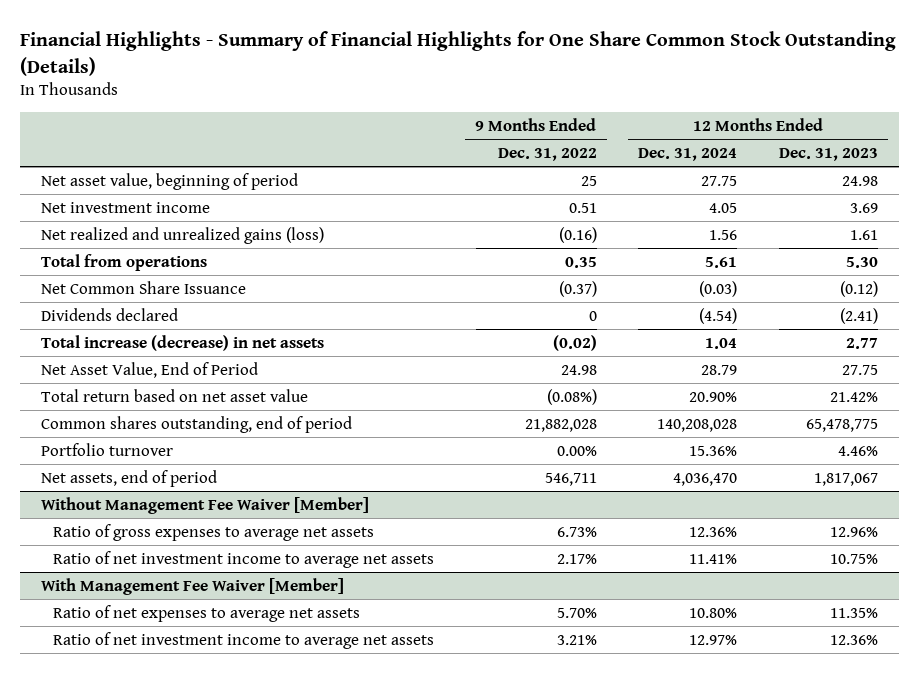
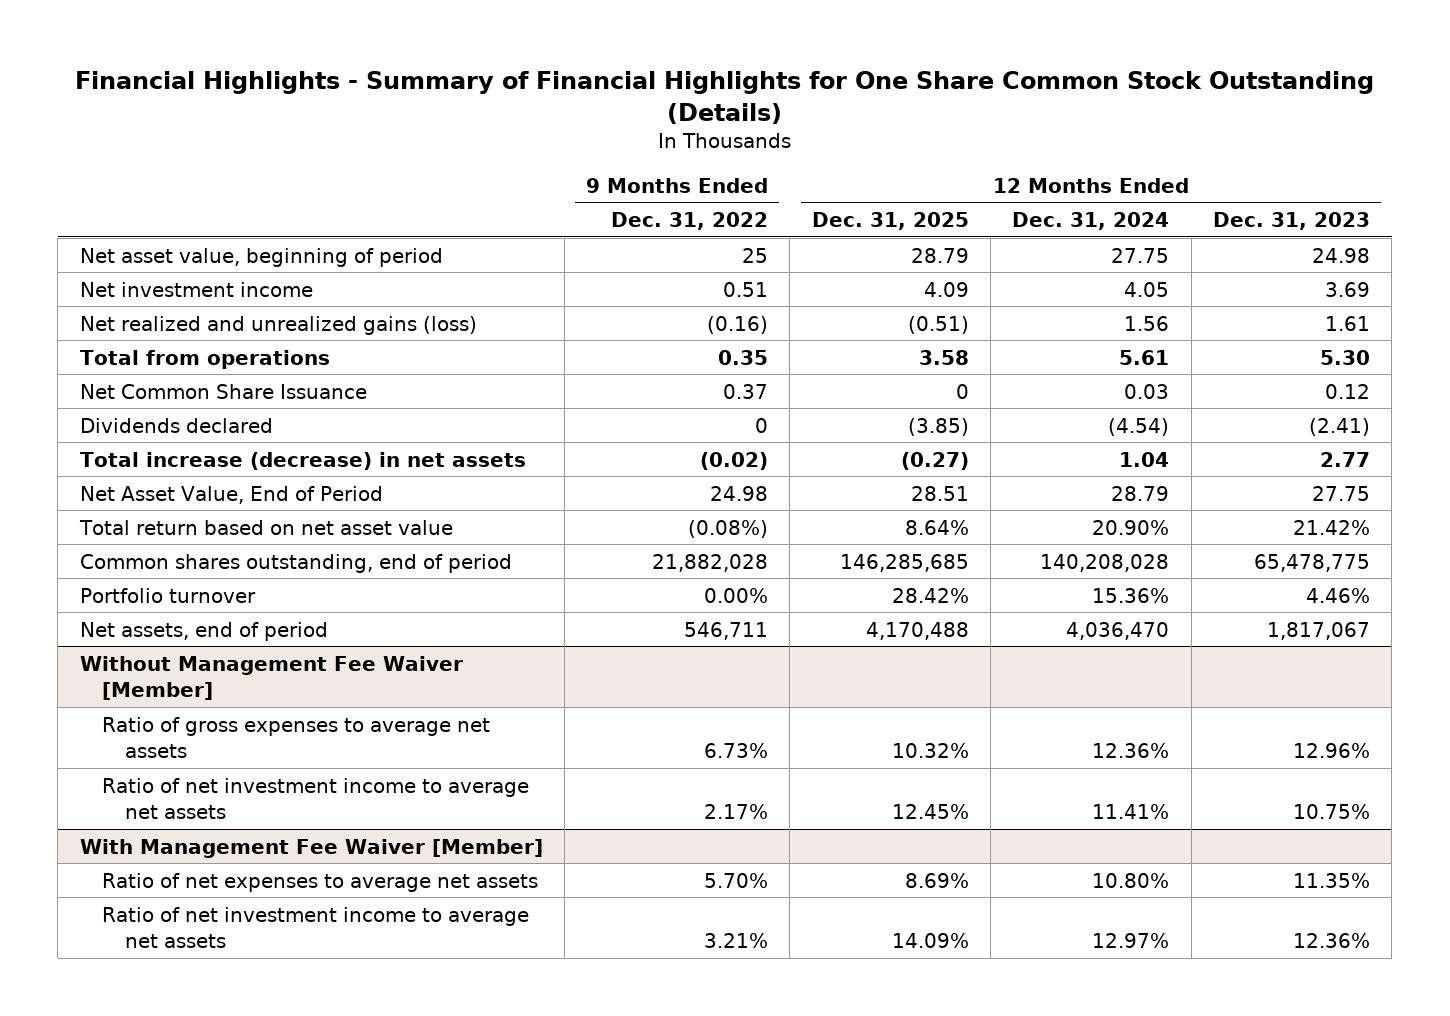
- | 9 Months Ended Dec. 31, 2022 | 12 Months Ended Dec. 31, 2024 | 12 Months Ended Dec. 31, 2023
+ | 9 Months Ended Dec. 31, 2022 | 12 Months Ended Dec. 31, 2025 | 12 Months Ended Dec. 31, 2024 | 12 Months Ended Dec. 31, 2023
- Net Common Share Issuance | (0.37) | (0.03) | (0.12)
+ Net Common Share Issuance | 0.37 | 0 | 0.03 | 0.12

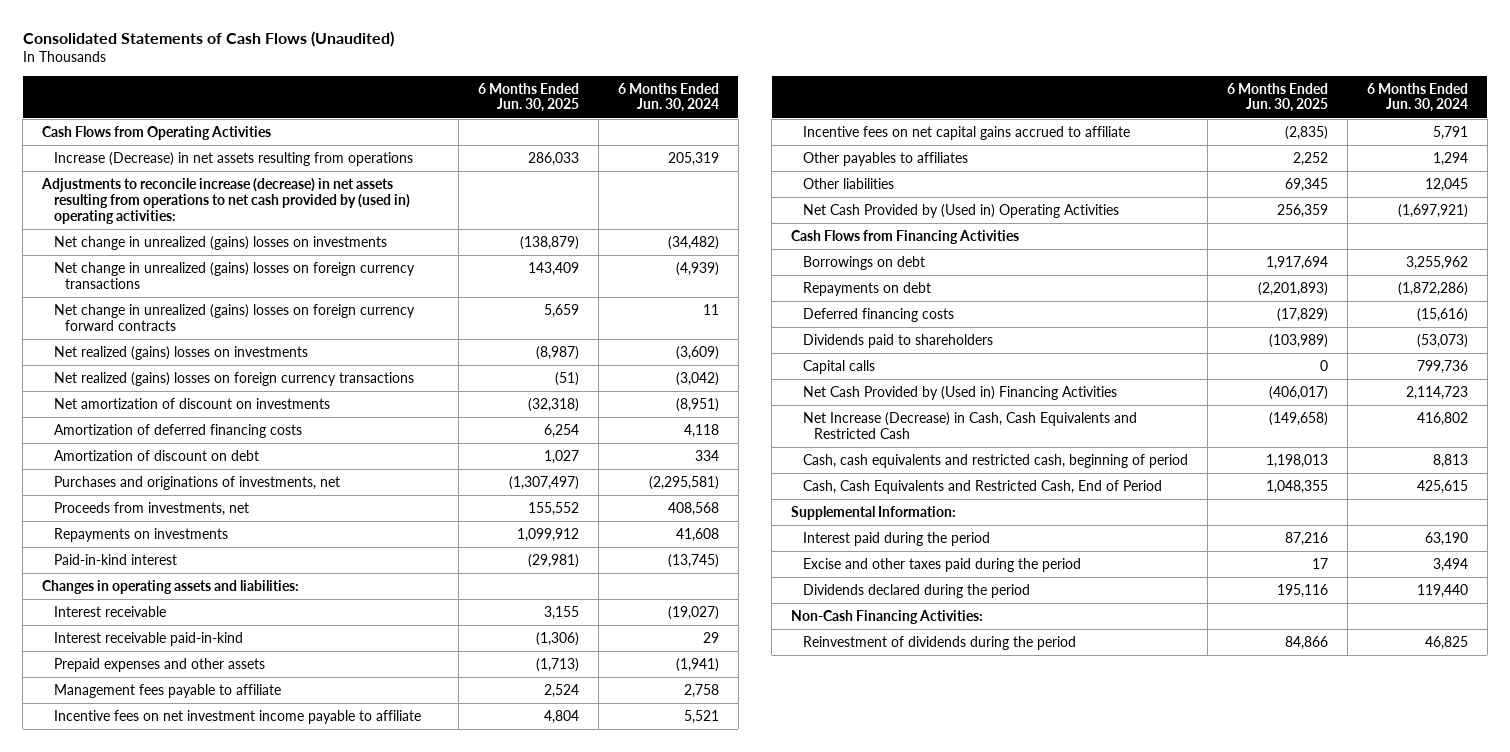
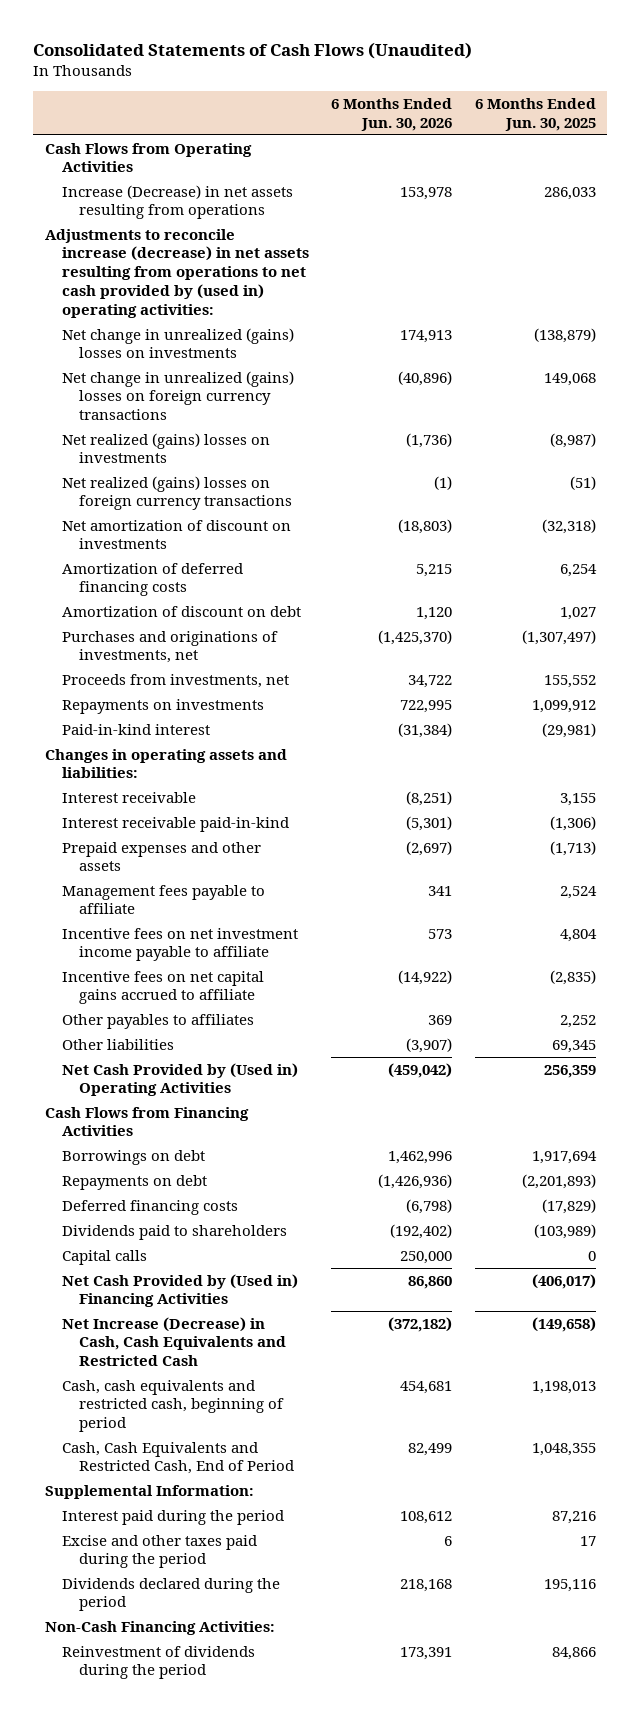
- | 6 Months Ended Jun. 30, 2025 | 6 Months Ended Jun. 30, 2024
+ | 6 Months Ended Jun. 30, 2026 | 6 Months Ended Jun. 30, 2025
- Net change in unrealized (gains) losses on foreign currency transactions | 143,409 | (4,939)
- Net change in unrealized (gains) losses on foreign currency forward contracts | 5,659 | 11
+ Net change in unrealized (gains) losses on foreign currency transactions | (40,896) | 149,068

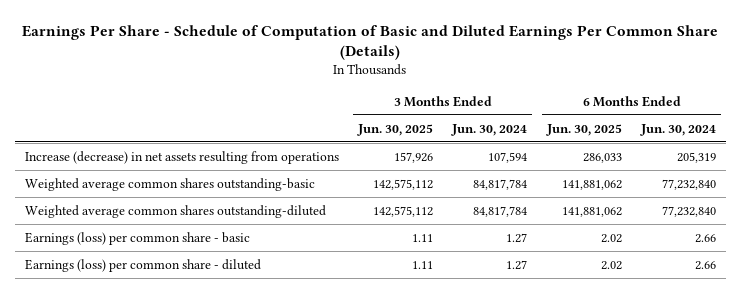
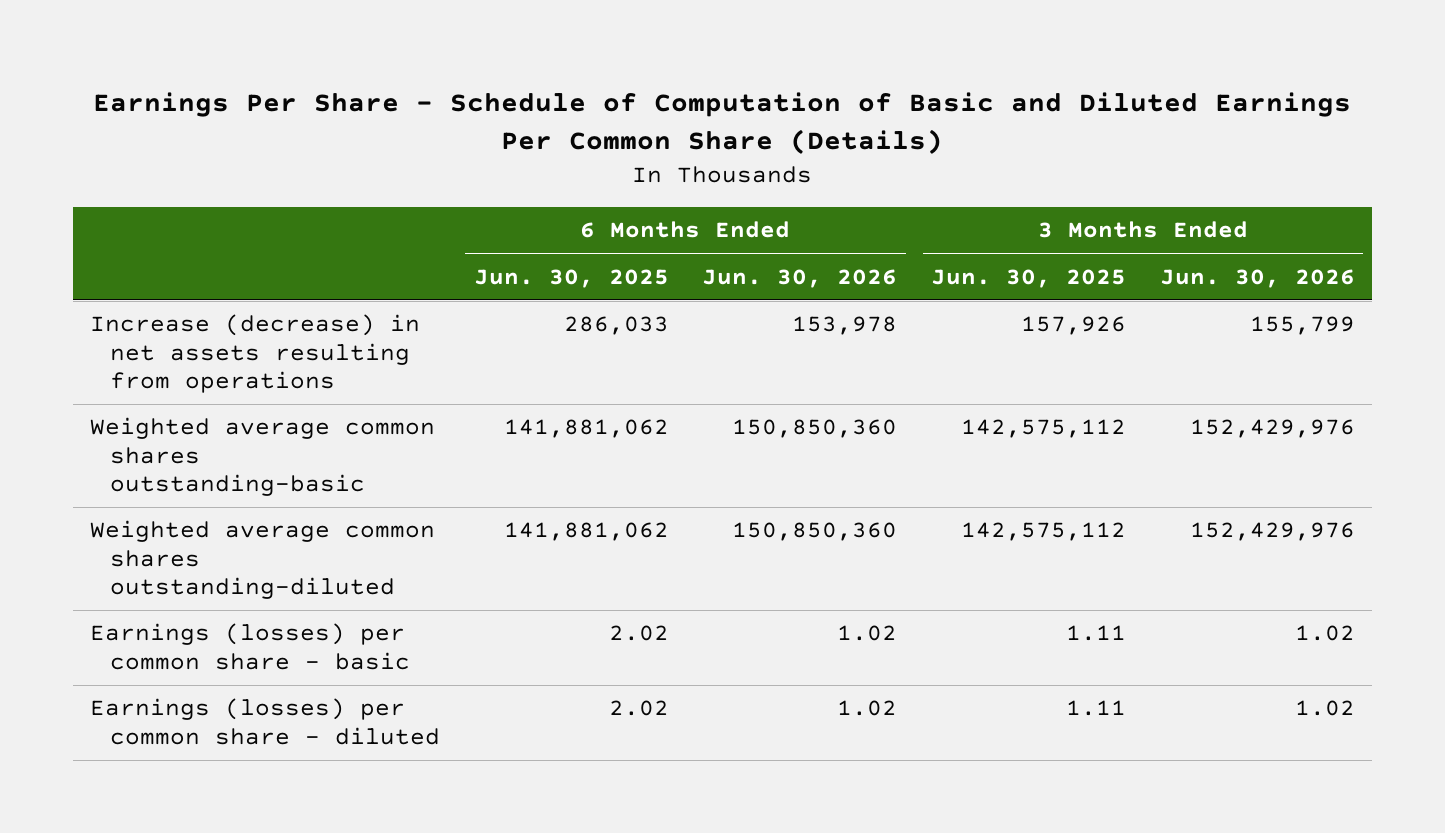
- | 3 Months Ended Jun. 30, 2025 | 3 Months Ended Jun. 30, 2024 | 6 Months Ended Jun. 30, 2025 | 6 Months Ended Jun. 30, 2024
+ | 6 Months Ended Jun. 30, 2025 | 6 Months Ended Jun. 30, 2026 | 3 Months Ended Jun. 30, 2025 | 3 Months Ended Jun. 30, 2026
- Earnings (loss) per common share - basic | 1.11 | 1.27 | 2.02 | 2.66
- Earnings (loss) per common share - diluted | 1.11 | 1.27 | 2.02 | 2.66
+ Earnings (losses) per common share - basic | 2.02 | 1.02 | 1.11 | 1.02
+ Earnings (losses) per common share - diluted | 2.02 | 1.02 | 1.11 | 1.02

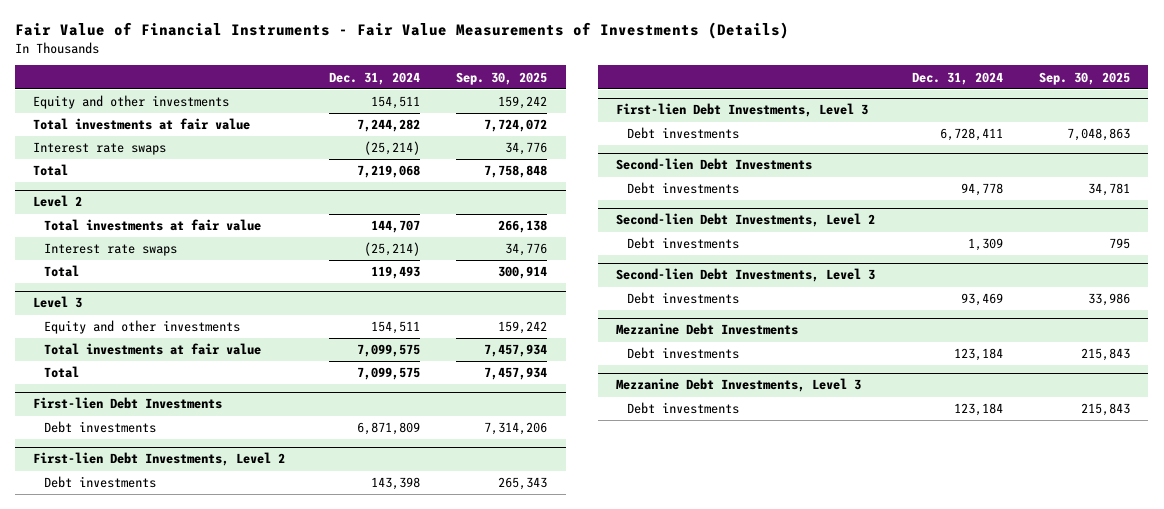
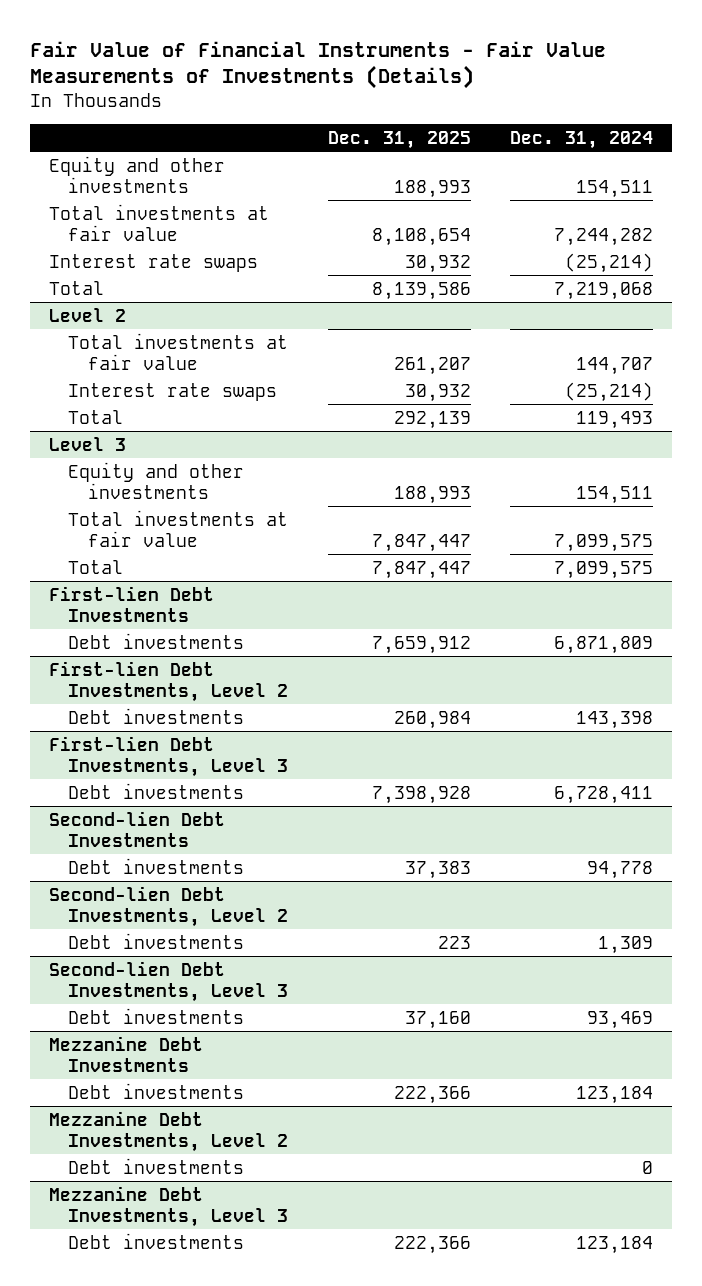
- | Dec. 31, 2024 | Sep. 30, 2025
+ | Dec. 31, 2025 | Dec. 31, 2024
+ Mezzanine Debt Investments, Level 2
+ Debt investments | | 0

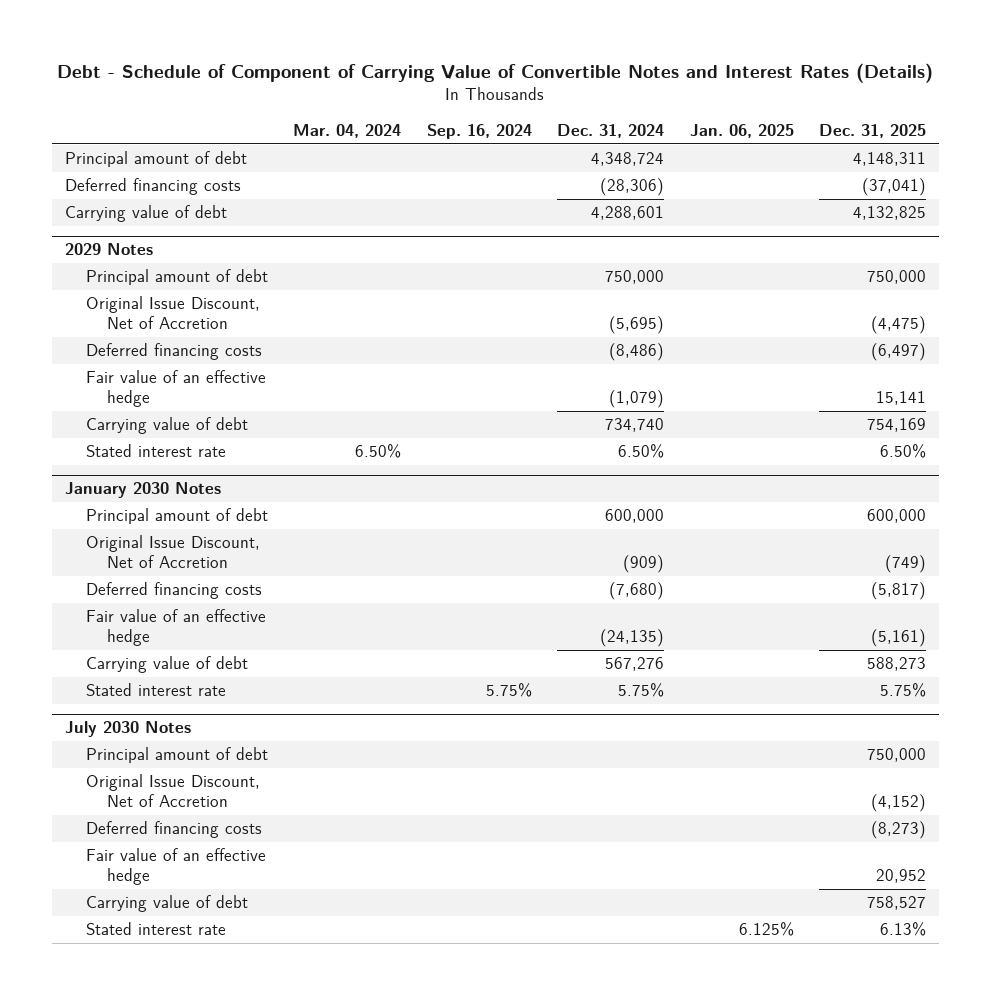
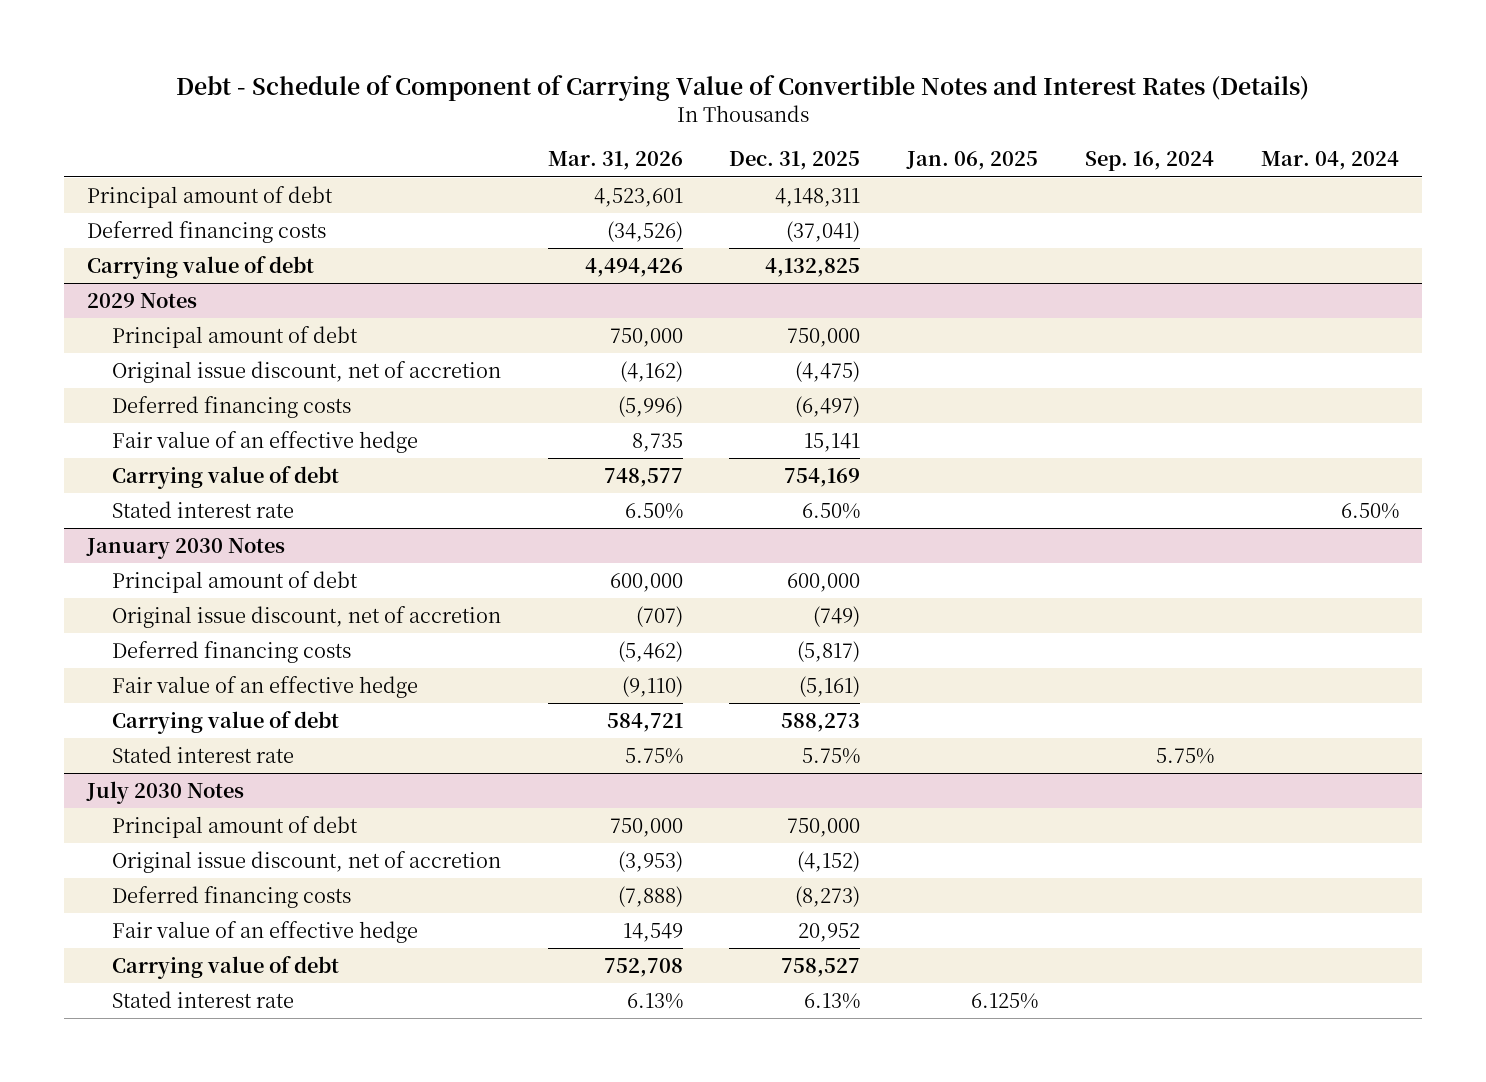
- | Mar. 04, 2024 | Sep. 16, 2024 | Dec. 31, 2024 | Jan. 06, 2025 | Dec. 31, 2025
+ | Mar. 31, 2026 | Dec. 31, 2025 | Jan. 06, 2025 | Sep. 16, 2024 | Mar. 04, 2024
@ 2029 Notes
- Original Issue Discount, Net of Accretion | | | (5,695) | | (4,475)
+ Original issue discount, net of accretion | (4,162) | (4,475) | | |
@ January 2030 Notes
- Original Issue Discount, Net of Accretion | | | (909) | | (749)
+ Original issue discount, net of accretion | (707) | (749) | | |
@ July 2030 Notes
- Original Issue Discount, Net of Accretion | | | | | (4,152)
+ Original issue discount, net of accretion | (3,953) | (4,152) | | |

